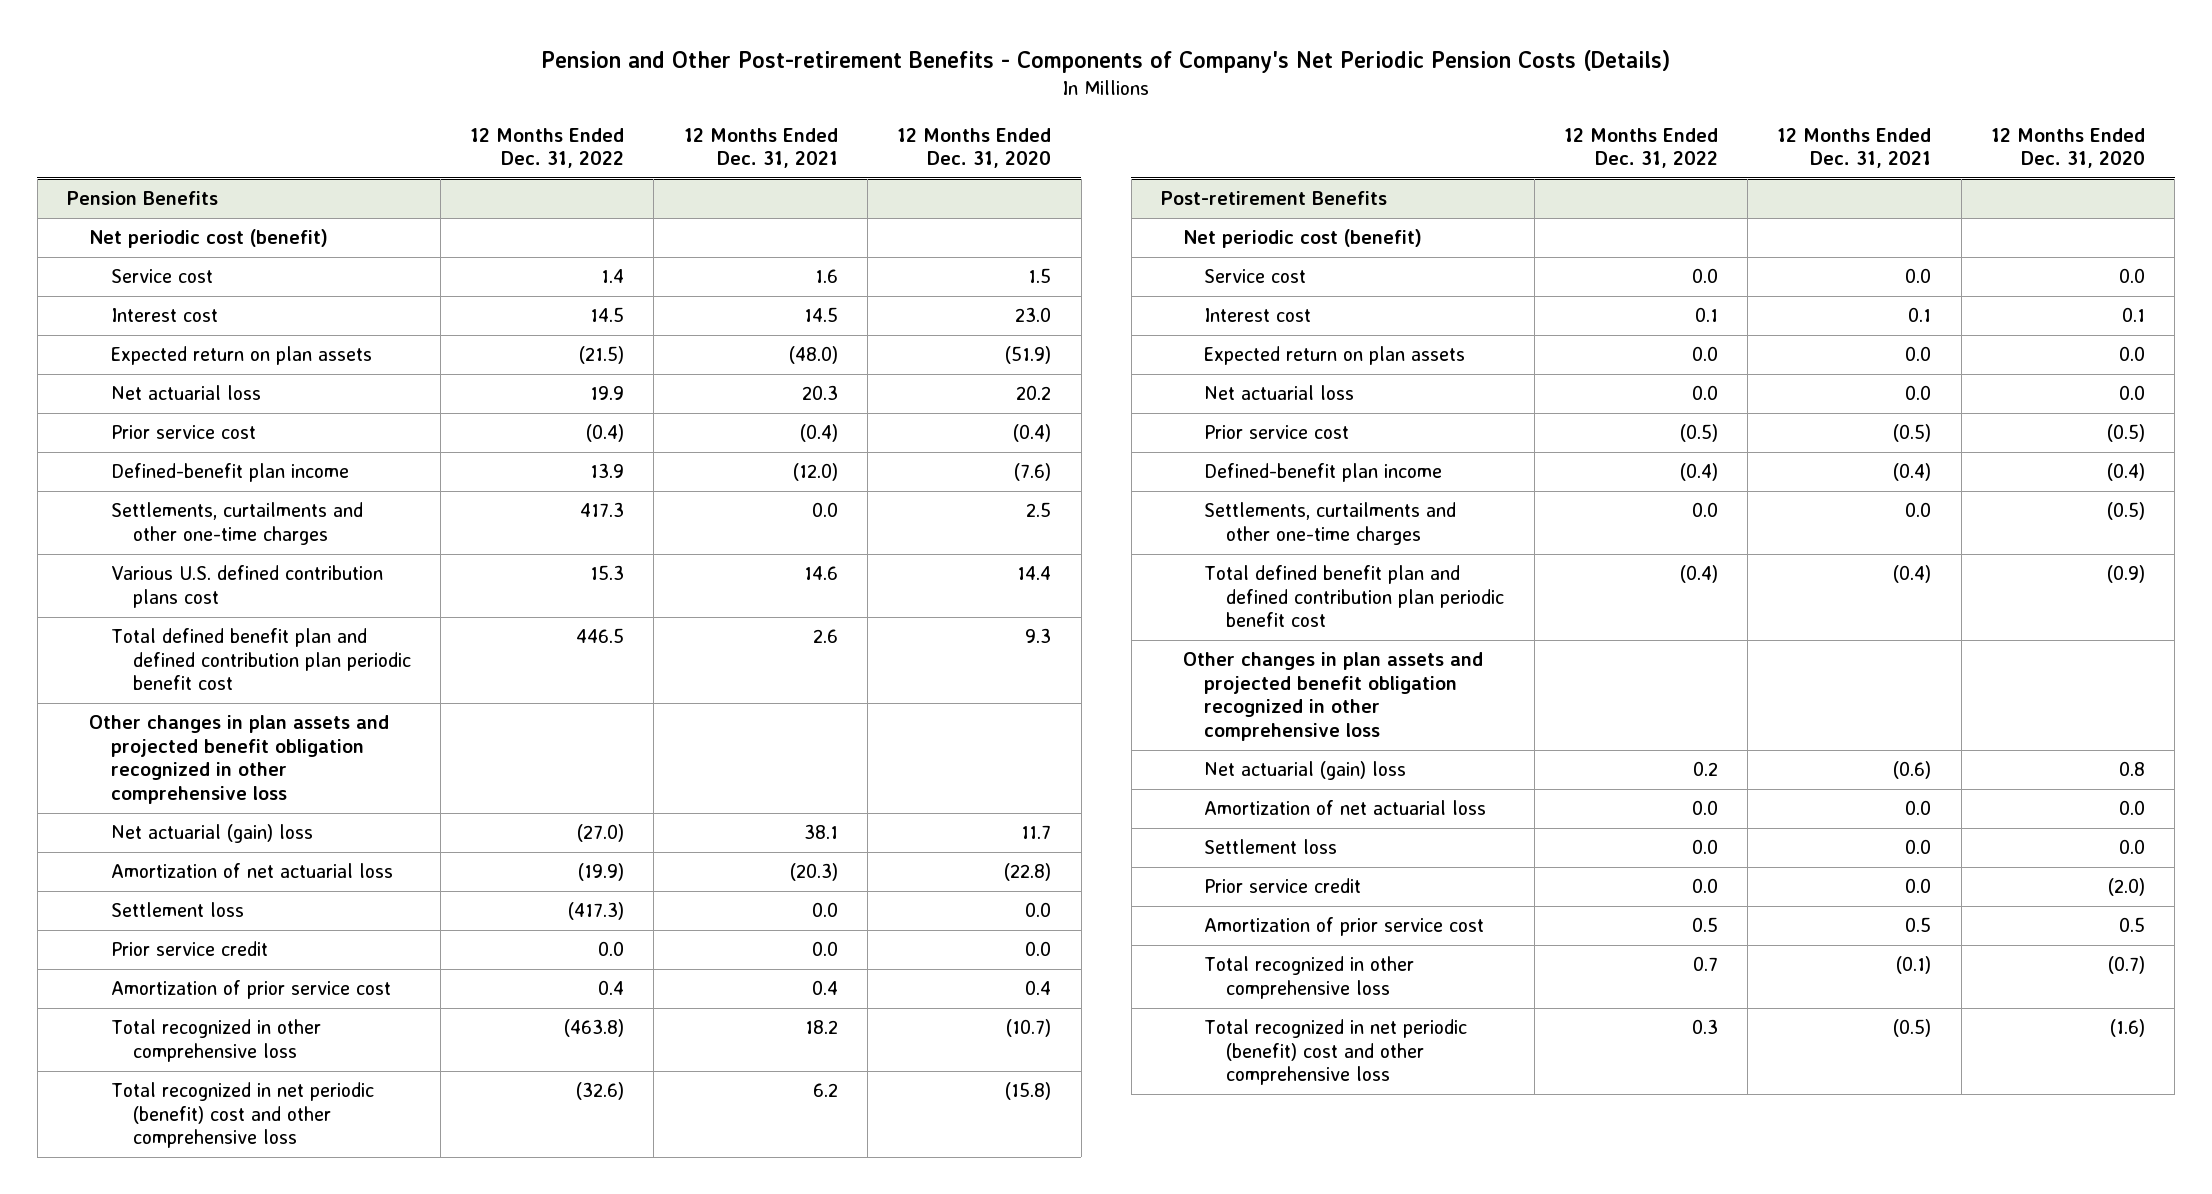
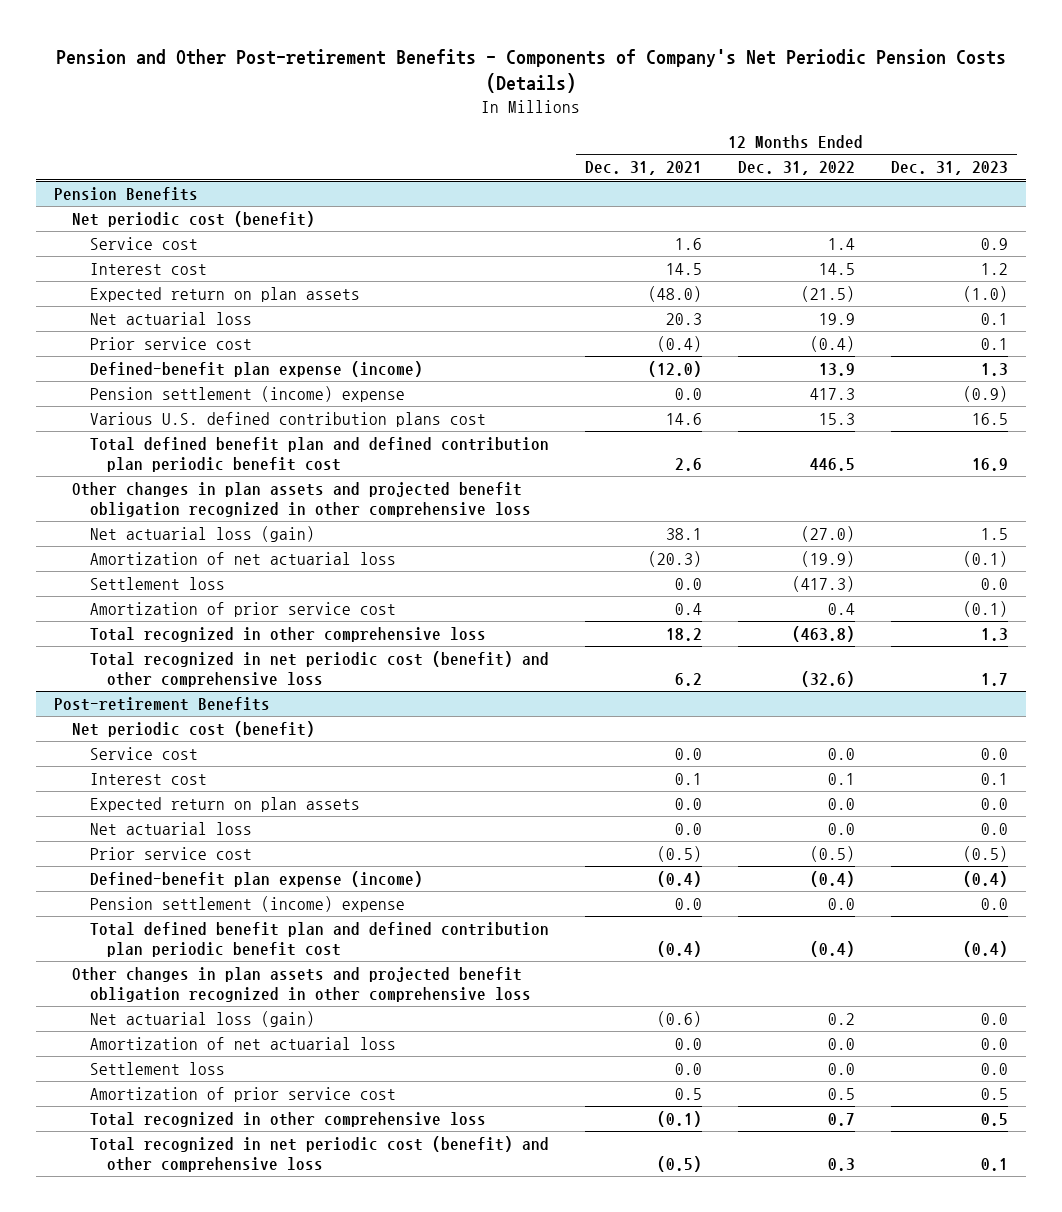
- | 12 Months Ended Dec. 31, 2022 | 12 Months Ended Dec. 31, 2021 | 12 Months Ended Dec. 31, 2020
+ | 12 Months Ended Dec. 31, 2021 | 12 Months Ended Dec. 31, 2022 | 12 Months Ended Dec. 31, 2023
@ Pension Benefits
- Defined-benefit plan income | 13.9 | (12.0) | (7.6)
- Settlements, curtailments and other one-time charges | 417.3 | 0.0 | 2.5
+ Defined-benefit plan expense (income) | (12.0) | 13.9 | 1.3
+ Pension settlement (income) expense | 0.0 | 417.3 | (0.9)
- Net actuarial (gain) loss | (27.0) | 38.1 | 11.7
+ Net actuarial loss (gain) | 38.1 | (27.0) | 1.5
- Prior service credit | 0.0 | 0.0 | 0.0
- Total recognized in net periodic (benefit) cost and other comprehensive loss | (32.6) | 6.2 | (15.8)
+ Total recognized in net periodic cost (benefit) and other comprehensive loss | 6.2 | (32.6) | 1.7
@ Post-retirement Benefits
- Defined-benefit plan income | (0.4) | (0.4) | (0.4)
- Settlements, curtailments and other one-time charges | 0.0 | 0.0 | (0.5)
+ Defined-benefit plan expense (income) | (0.4) | (0.4) | (0.4)
+ Pension settlement (income) expense | 0.0 | 0.0 | 0.0
- Net actuarial (gain) loss | 0.2 | (0.6) | 0.8
+ Net actuarial loss (gain) | (0.6) | 0.2 | 0.0
- Prior service credit | 0.0 | 0.0 | (2.0)
- Total recognized in net periodic (benefit) cost and other comprehensive loss | 0.3 | (0.5) | (1.6)
+ Total recognized in net periodic cost (benefit) and other comprehensive loss | (0.5) | 0.3 | 0.1

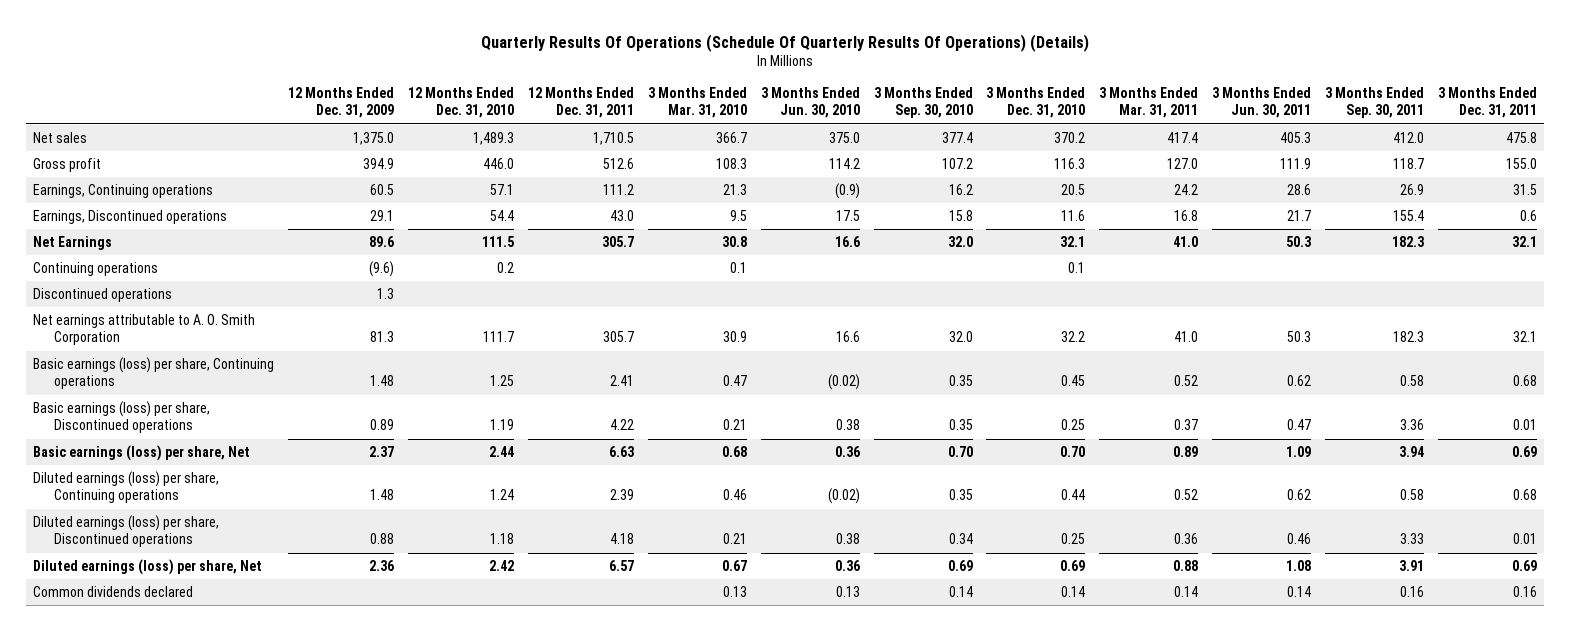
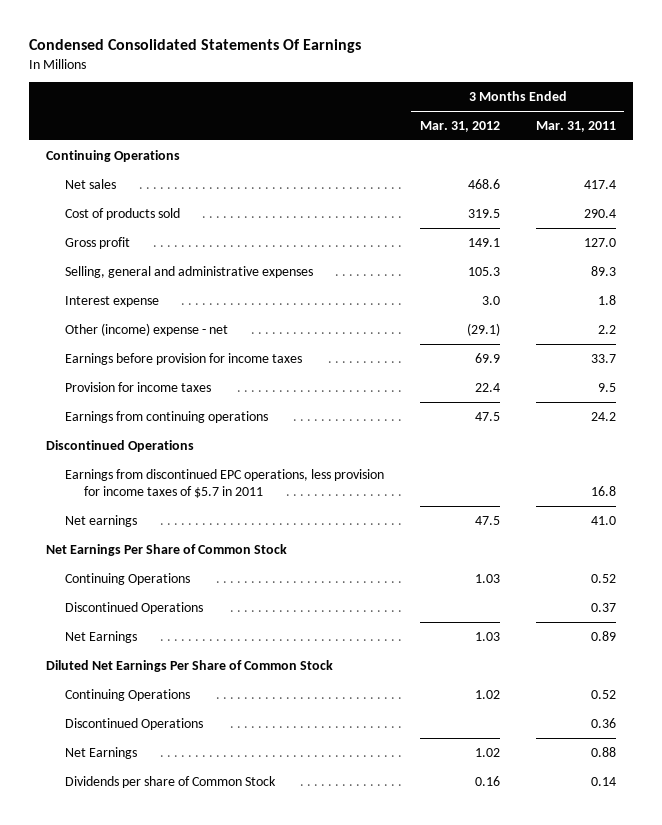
- Quarterly Results Of Operations (Schedule Of Quarterly Results Of Operations) (Details)
+ Condensed Consolidated Statements Of Earnings
- | 12 Months Ended Dec. 31, 2009 | 12 Months Ended Dec. 31, 2010 | 12 Months Ended Dec. 31, 2011 | 3 Months Ended Mar. 31, 2010 | 3 Months Ended Jun. 30, 2010 | 3 Months Ended Sep. 30, 2010 | 3 Months Ended Dec. 31, 2010 | 3 Months Ended Mar. 31, 2011 | 3 Months Ended Jun. 30, 2011 | 3 Months Ended Sep. 30, 2011 | 3 Months Ended Dec. 31, 2011
+ | 3 Months Ended Mar. 31, 2012 | 3 Months Ended Mar. 31, 2011
+ Continuing Operations
+ Cost of products sold | 319.5 | 290.4
- Earnings, Continuing operations | 60.5 | 57.1 | 111.2 | 21.3 | (0.9) | 16.2 | 20.5 | 24.2 | 28.6 | 26.9 | 31.5
- Earnings, Discontinued operations | 29.1 | 54.4 | 43.0 | 9.5 | 17.5 | 15.8 | 11.6 | 16.8 | 21.7 | 155.4 | 0.6
- Net Earnings | 89.6 | 111.5 | 305.7 | 30.8 | 16.6 | 32.0 | 32.1 | 41.0 | 50.3 | 182.3 | 32.1
- Continuing operations | (9.6) | 0.2 | | 0.1 | | | 0.1 | | | |
- Discontinued operations | 1.3 | | | | | | | | | |
- Net earnings attributable to A. O. Smith Corporation | 81.3 | 111.7 | 305.7 | 30.9 | 16.6 | 32.0 | 32.2 | 41.0 | 50.3 | 182.3 | 32.1
- Basic earnings (loss) per share, Continuing operations | 1.48 | 1.25 | 2.41 | 0.47 | (0.02) | 0.35 | 0.45 | 0.52 | 0.62 | 0.58 | 0.68
- Basic earnings (loss) per share, Discontinued operations | 0.89 | 1.19 | 4.22 | 0.21 | 0.38 | 0.35 | 0.25 | 0.37 | 0.47 | 3.36 | 0.01
- Basic earnings (loss) per share, Net | 2.37 | 2.44 | 6.63 | 0.68 | 0.36 | 0.70 | 0.70 | 0.89 | 1.09 | 3.94 | 0.69
- Diluted earnings (loss) per share, Continuing operations | 1.48 | 1.24 | 2.39 | 0.46 | (0.02) | 0.35 | 0.44 | 0.52 | 0.62 | 0.58 | 0.68
- Diluted earnings (loss) per share, Discontinued operations | 0.88 | 1.18 | 4.18 | 0.21 | 0.38 | 0.34 | 0.25 | 0.36 | 0.46 | 3.33 | 0.01
- Diluted earnings (loss) per share, Net | 2.36 | 2.42 | 6.57 | 0.67 | 0.36 | 0.69 | 0.69 | 0.88 | 1.08 | 3.91 | 0.69
- Common dividends declared | | | | 0.13 | 0.13 | 0.14 | 0.14 | 0.14 | 0.14 | 0.16 | 0.16
+ Selling, general and administrative expenses | 105.3 | 89.3
+ Interest expense | 3.0 | 1.8
+ Other (income) expense - net | (29.1) | 2.2
+ Earnings before provision for income taxes | 69.9 | 33.7
+ Provision for income taxes | 22.4 | 9.5
+ Earnings from continuing operations | 47.5 | 24.2
+ Discontinued Operations
+ Earnings from discontinued EPC operations, less provision for income taxes of $5.7 in 2011 | | 16.8
+ Net earnings | 47.5 | 41.0
+ Net Earnings Per Share of Common Stock
+ Continuing Operations | 1.03 | 0.52
+ Discontinued Operations | | 0.37
+ Net Earnings | 1.03 | 0.89
+ Diluted Net Earnings Per Share of Common Stock
+ Continuing Operations | 1.02 | 0.52
+ Discontinued Operations | | 0.36
+ Net Earnings | 1.02 | 0.88
+ Dividends per share of Common Stock | 0.16 | 0.14

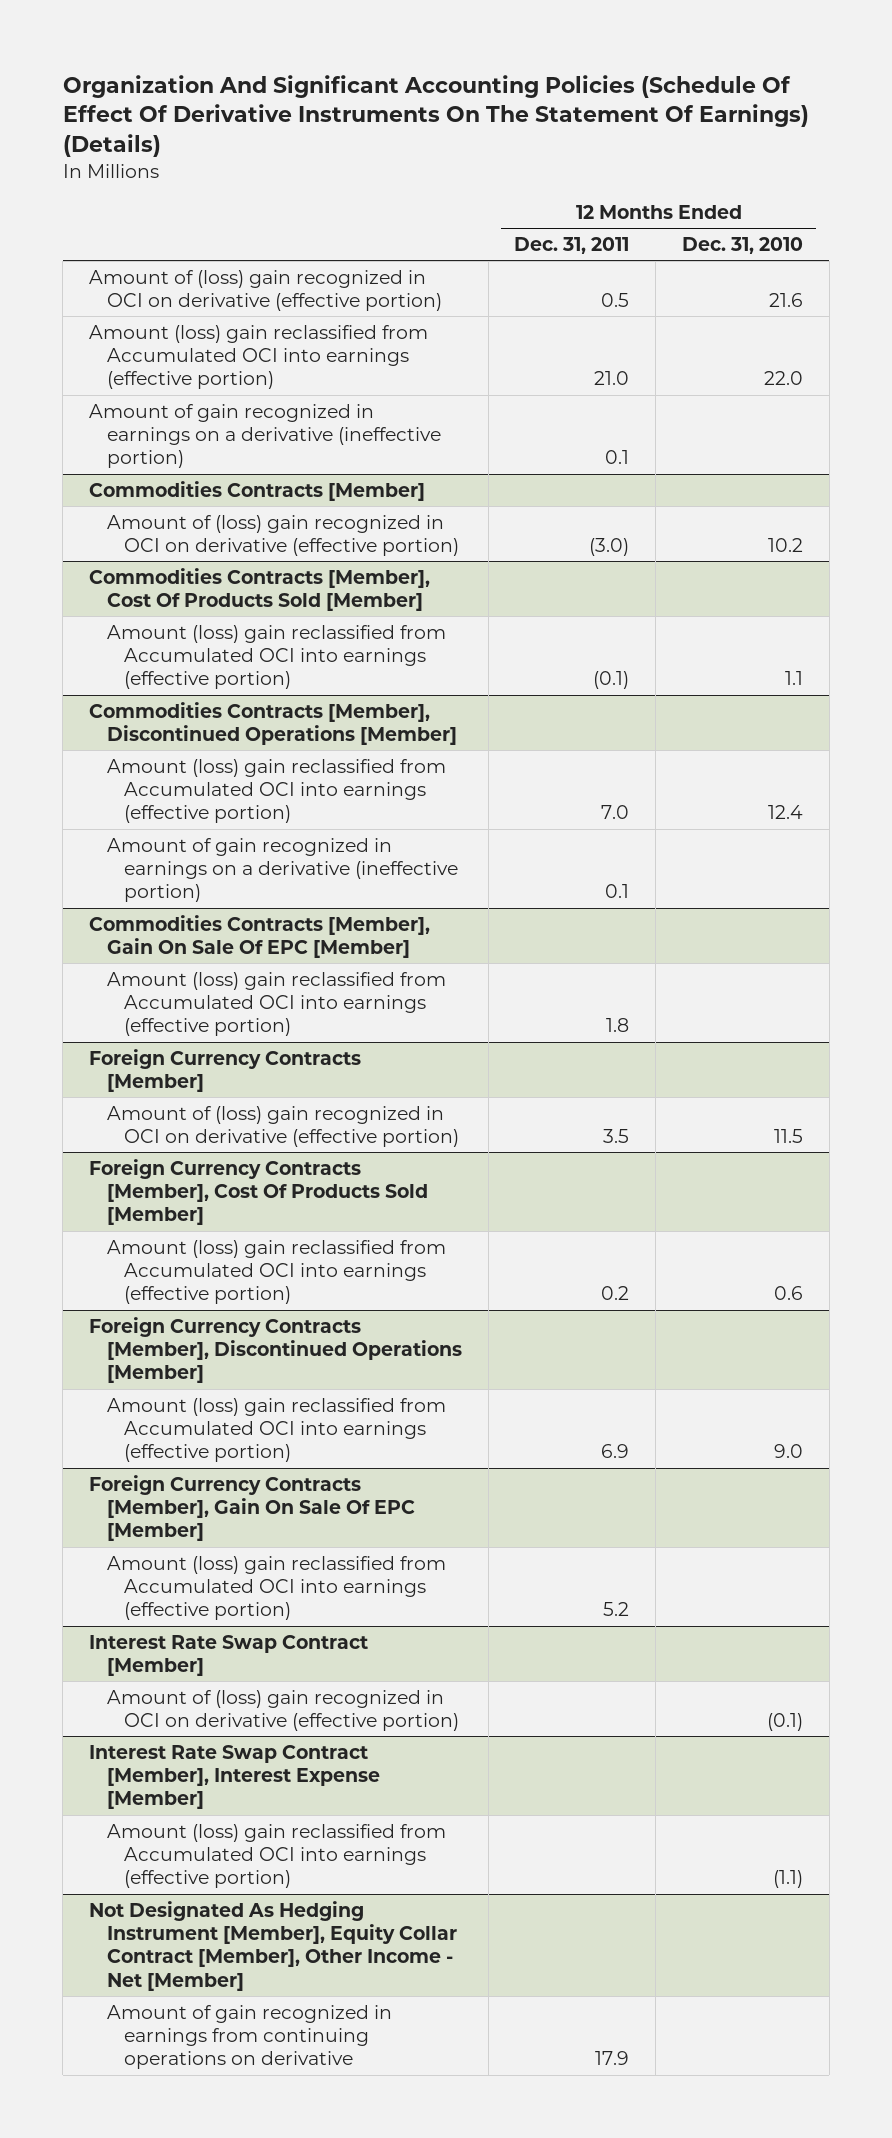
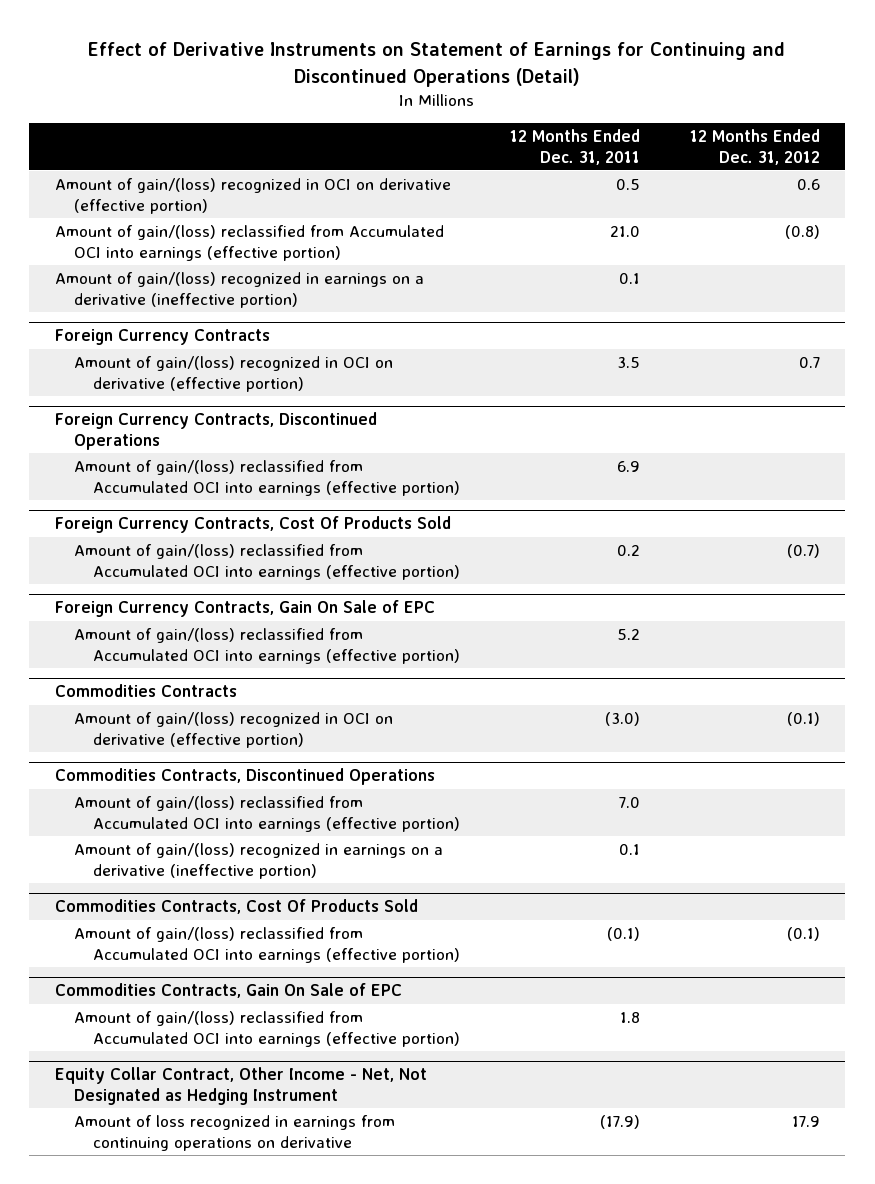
- Organization And Significant Accounting Policies (Schedule Of Effect Of Derivative Instruments On The Statement Of Earnings) (Details)
+ Effect of Derivative Instruments on Statement of Earnings for Continuing and Discontinued Operations (Detail)
- | 12 Months Ended Dec. 31, 2011 | 12 Months Ended Dec. 31, 2010
+ | 12 Months Ended Dec. 31, 2011 | 12 Months Ended Dec. 31, 2012
- Amount of (loss) gain recognized in OCI on derivative (effective portion) | 0.5 | 21.6
- Amount (loss) gain reclassified from Accumulated OCI into earnings (effective portion) | 21.0 | 22.0
- Amount of gain recognized in earnings on a derivative (ineffective portion) | 0.1 |
- Commodities Contracts [Member]
- Amount of (loss) gain recognized in OCI on derivative (effective portion) | (3.0) | 10.2
- Commodities Contracts [Member], Cost Of Products Sold [Member]
- Amount (loss) gain reclassified from Accumulated OCI into earnings (effective portion) | (0.1) | 1.1
- Commodities Contracts [Member], Discontinued Operations [Member]
- Amount (loss) gain reclassified from Accumulated OCI into earnings (effective portion) | 7.0 | 12.4
- Amount of gain recognized in earnings on a derivative (ineffective portion) | 0.1 |
- Commodities Contracts [Member], Gain On Sale Of EPC [Member]
- Amount (loss) gain reclassified from Accumulated OCI into earnings (effective portion) | 1.8 |
- Foreign Currency Contracts [Member]
- Amount of (loss) gain recognized in OCI on derivative (effective portion) | 3.5 | 11.5
- Foreign Currency Contracts [Member], Cost Of Products Sold [Member]
- Amount (loss) gain reclassified from Accumulated OCI into earnings (effective portion) | 0.2 | 0.6
- Foreign Currency Contracts [Member], Discontinued Operations [Member]
- Amount (loss) gain reclassified from Accumulated OCI into earnings (effective portion) | 6.9 | 9.0
- Foreign Currency Contracts [Member], Gain On Sale Of EPC [Member]
- Amount (loss) gain reclassified from Accumulated OCI into earnings (effective portion) | 5.2 |
- Interest Rate Swap Contract [Member]
- Amount of (loss) gain recognized in OCI on derivative (effective portion) | | (0.1)
- Interest Rate Swap Contract [Member], Interest Expense [Member]
- Amount (loss) gain reclassified from Accumulated OCI into earnings (effective portion) | | (1.1)
- Not Designated As Hedging Instrument [Member], Equity Collar Contract [Member], Other Income - Net [Member]
- Amount of gain recognized in earnings from continuing operations on derivative | 17.9 |
+ Amount of gain/(loss) recognized in OCI on derivative (effective portion) | 0.5 | 0.6
+ Amount of gain/(loss) reclassified from Accumulated OCI into earnings (effective portion) | 21.0 | (0.8)
+ Amount of gain/(loss) recognized in earnings on a derivative (ineffective portion) | 0.1 |
+ Foreign Currency Contracts
+ Amount of gain/(loss) recognized in OCI on derivative (effective portion) | 3.5 | 0.7
+ Foreign Currency Contracts, Discontinued Operations
+ Amount of gain/(loss) reclassified from Accumulated OCI into earnings (effective portion) | 6.9 |
+ Foreign Currency Contracts, Cost Of Products Sold
+ Amount of gain/(loss) reclassified from Accumulated OCI into earnings (effective portion) | 0.2 | (0.7)
+ Foreign Currency Contracts, Gain On Sale of EPC
+ Amount of gain/(loss) reclassified from Accumulated OCI into earnings (effective portion) | 5.2 |
+ Commodities Contracts
+ Amount of gain/(loss) recognized in OCI on derivative (effective portion) | (3.0) | (0.1)
+ Commodities Contracts, Discontinued Operations
+ Amount of gain/(loss) reclassified from Accumulated OCI into earnings (effective portion) | 7.0 |
+ Amount of gain/(loss) recognized in earnings on a derivative (ineffective portion) | 0.1 |
+ Commodities Contracts, Cost Of Products Sold
+ Amount of gain/(loss) reclassified from Accumulated OCI into earnings (effective portion) | (0.1) | (0.1)
+ Commodities Contracts, Gain On Sale of EPC
+ Amount of gain/(loss) reclassified from Accumulated OCI into earnings (effective portion) | 1.8 |
+ Equity Collar Contract, Other Income - Net, Not Designated as Hedging Instrument
+ Amount of loss recognized in earnings from continuing operations on derivative | (17.9) | 17.9

